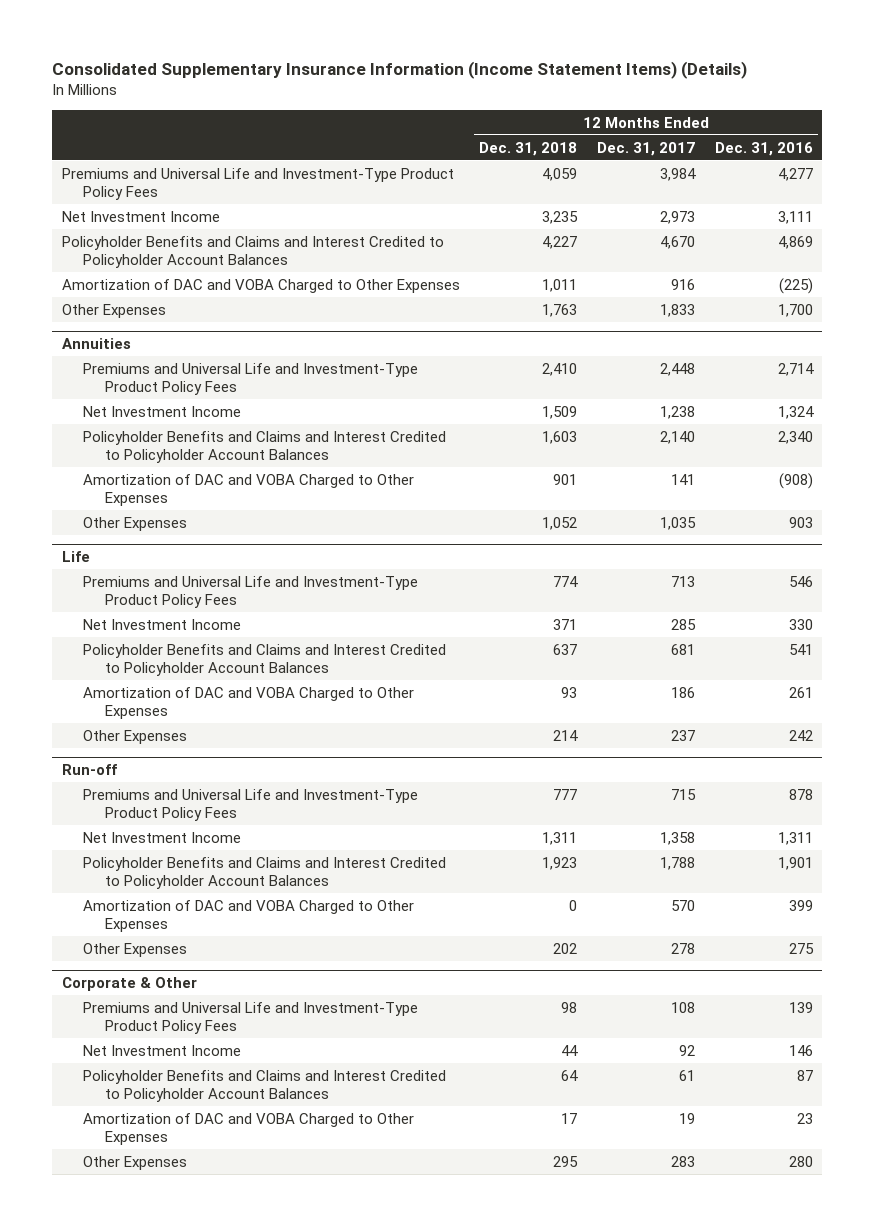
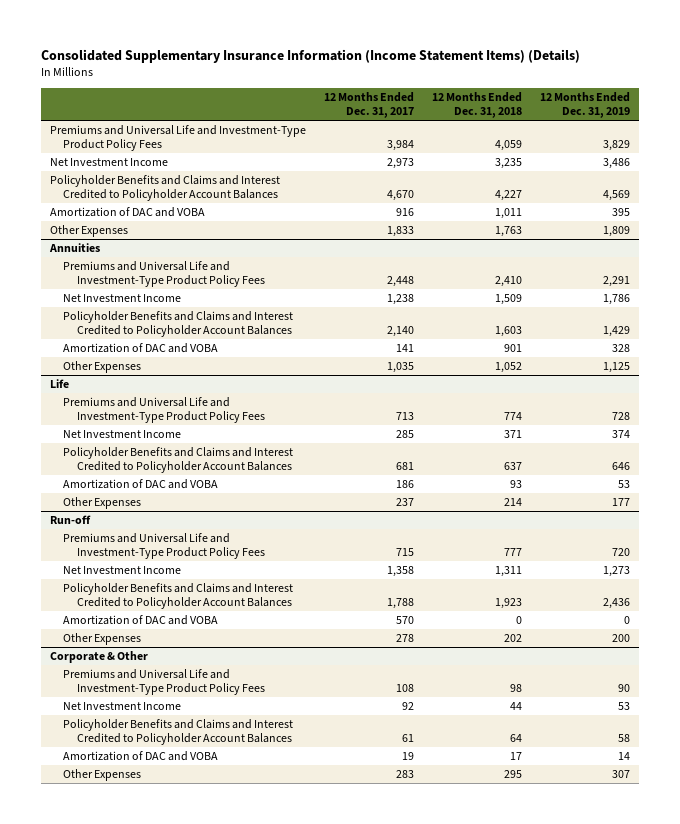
- | 12 Months Ended Dec. 31, 2018 | 12 Months Ended Dec. 31, 2017 | 12 Months Ended Dec. 31, 2016
+ | 12 Months Ended Dec. 31, 2017 | 12 Months Ended Dec. 31, 2018 | 12 Months Ended Dec. 31, 2019
- Amortization of DAC and VOBA Charged to Other Expenses | 1,011 | 916 | (225)
+ Amortization of DAC and VOBA | 916 | 1,011 | 395
@ Annuities
- Amortization of DAC and VOBA Charged to Other Expenses | 901 | 141 | (908)
+ Amortization of DAC and VOBA | 141 | 901 | 328
@ Life
- Amortization of DAC and VOBA Charged to Other Expenses | 93 | 186 | 261
+ Amortization of DAC and VOBA | 186 | 93 | 53
@ Run-off
- Amortization of DAC and VOBA Charged to Other Expenses | 0 | 570 | 399
+ Amortization of DAC and VOBA | 570 | 0 | 0
@ Corporate & Other
- Amortization of DAC and VOBA Charged to Other Expenses | 17 | 19 | 23
+ Amortization of DAC and VOBA | 19 | 17 | 14

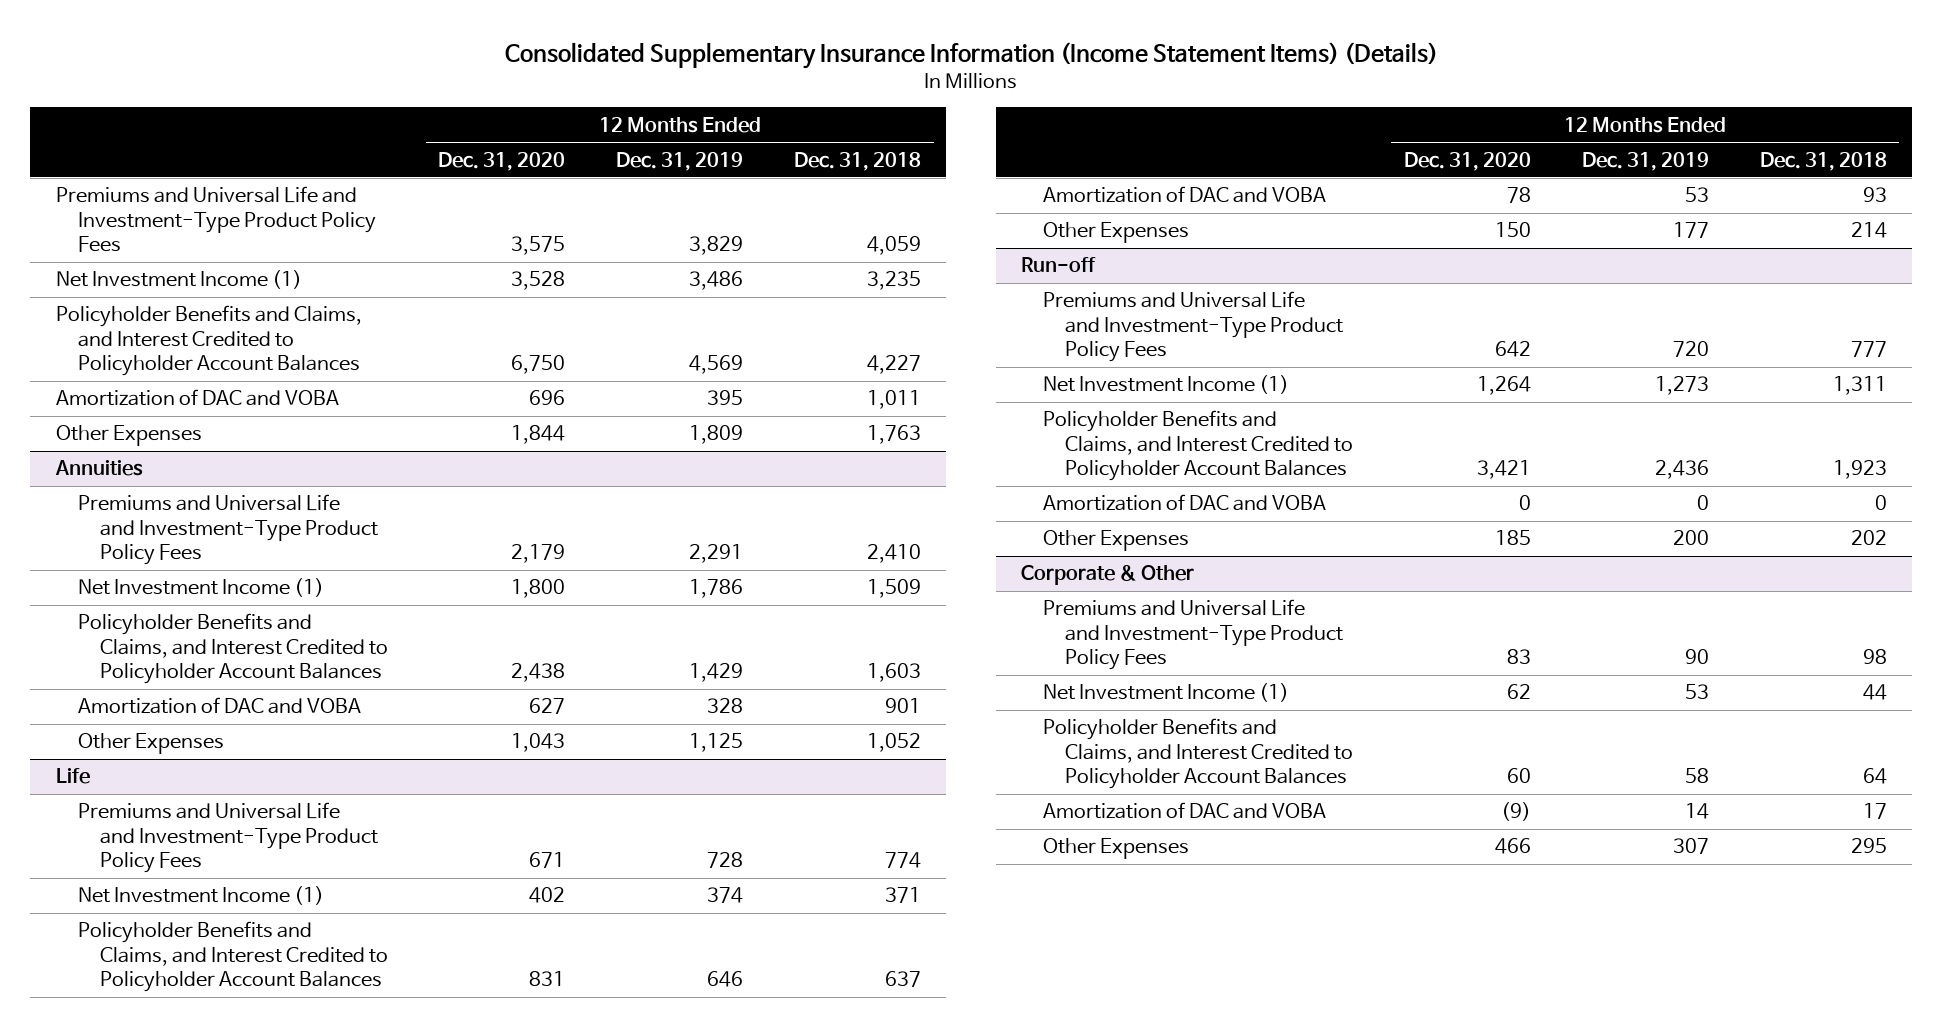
- | 12 Months Ended Dec. 31, 2017 | 12 Months Ended Dec. 31, 2018 | 12 Months Ended Dec. 31, 2019
+ | 12 Months Ended Dec. 31, 2020 | 12 Months Ended Dec. 31, 2019 | 12 Months Ended Dec. 31, 2018
- Net Investment Income | 2,973 | 3,235 | 3,486
- Policyholder Benefits and Claims and Interest Credited to Policyholder Account Balances | 4,670 | 4,227 | 4,569
+ Net Investment Income (1) | 3,528 | 3,486 | 3,235
+ Policyholder Benefits and Claims, and Interest Credited to Policyholder Account Balances | 6,750 | 4,569 | 4,227
@ Annuities
- Net Investment Income | 1,238 | 1,509 | 1,786
- Policyholder Benefits and Claims and Interest Credited to Policyholder Account Balances | 2,140 | 1,603 | 1,429
+ Net Investment Income (1) | 1,800 | 1,786 | 1,509
+ Policyholder Benefits and Claims, and Interest Credited to Policyholder Account Balances | 2,438 | 1,429 | 1,603
@ Life
- Net Investment Income | 285 | 371 | 374
- Policyholder Benefits and Claims and Interest Credited to Policyholder Account Balances | 681 | 637 | 646
+ Net Investment Income (1) | 402 | 374 | 371
+ Policyholder Benefits and Claims, and Interest Credited to Policyholder Account Balances | 831 | 646 | 637
@ Run-off
- Net Investment Income | 1,358 | 1,311 | 1,273
- Policyholder Benefits and Claims and Interest Credited to Policyholder Account Balances | 1,788 | 1,923 | 2,436
+ Net Investment Income (1) | 1,264 | 1,273 | 1,311
+ Policyholder Benefits and Claims, and Interest Credited to Policyholder Account Balances | 3,421 | 2,436 | 1,923
@ Corporate & Other
- Net Investment Income | 92 | 44 | 53
- Policyholder Benefits and Claims and Interest Credited to Policyholder Account Balances | 61 | 64 | 58
+ Net Investment Income (1) | 62 | 53 | 44
+ Policyholder Benefits and Claims, and Interest Credited to Policyholder Account Balances | 60 | 58 | 64

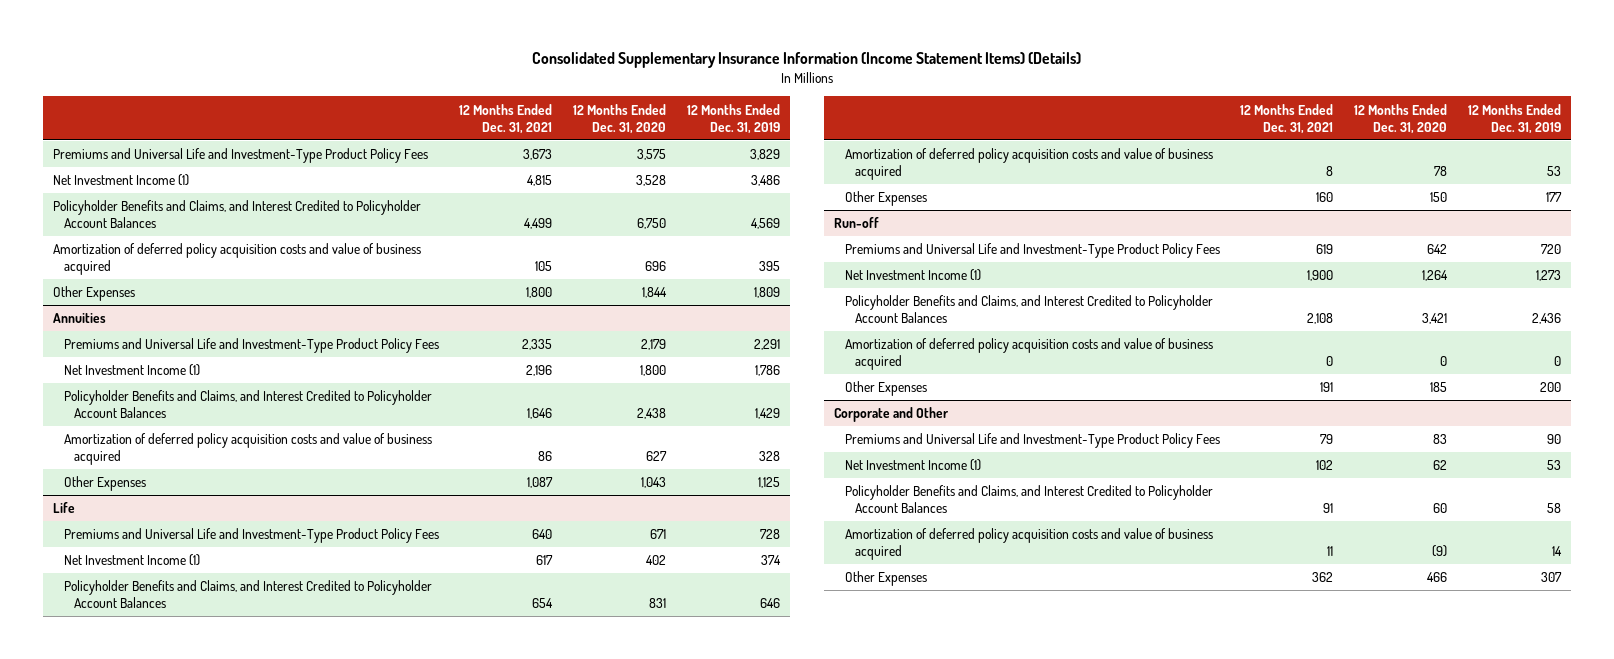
- | 12 Months Ended Dec. 31, 2020 | 12 Months Ended Dec. 31, 2019 | 12 Months Ended Dec. 31, 2018
+ | 12 Months Ended Dec. 31, 2021 | 12 Months Ended Dec. 31, 2020 | 12 Months Ended Dec. 31, 2019
- Amortization of DAC and VOBA | 696 | 395 | 1,011
+ Amortization of deferred policy acquisition costs and value of business acquired | 105 | 696 | 395
@ Annuities
- Amortization of DAC and VOBA | 627 | 328 | 901
+ Amortization of deferred policy acquisition costs and value of business acquired | 86 | 627 | 328
@ Life
- Amortization of DAC and VOBA | 78 | 53 | 93
+ Amortization of deferred policy acquisition costs and value of business acquired | 8 | 78 | 53
@ Run-off
- Amortization of DAC and VOBA | 0 | 0 | 0
+ Amortization of deferred policy acquisition costs and value of business acquired | 0 | 0 | 0
- Corporate & Other
+ Corporate and Other
- Amortization of DAC and VOBA | (9) | 14 | 17
+ Amortization of deferred policy acquisition costs and value of business acquired | 11 | (9) | 14

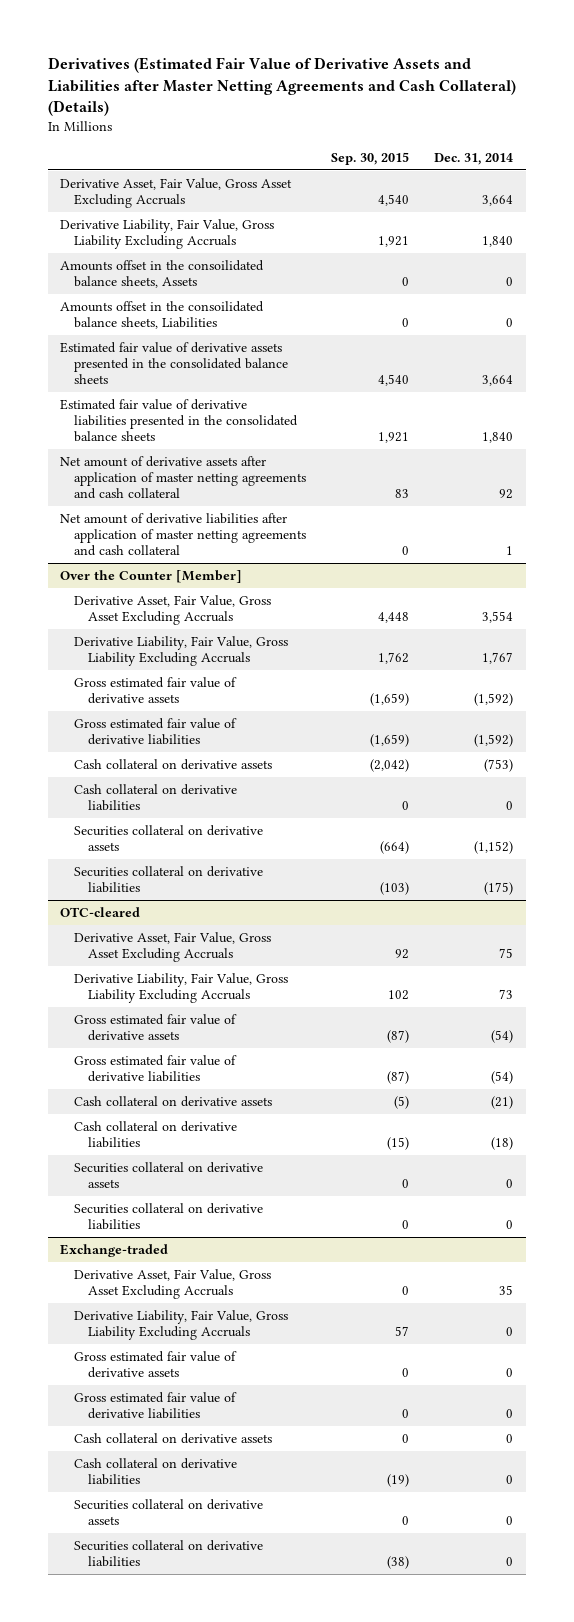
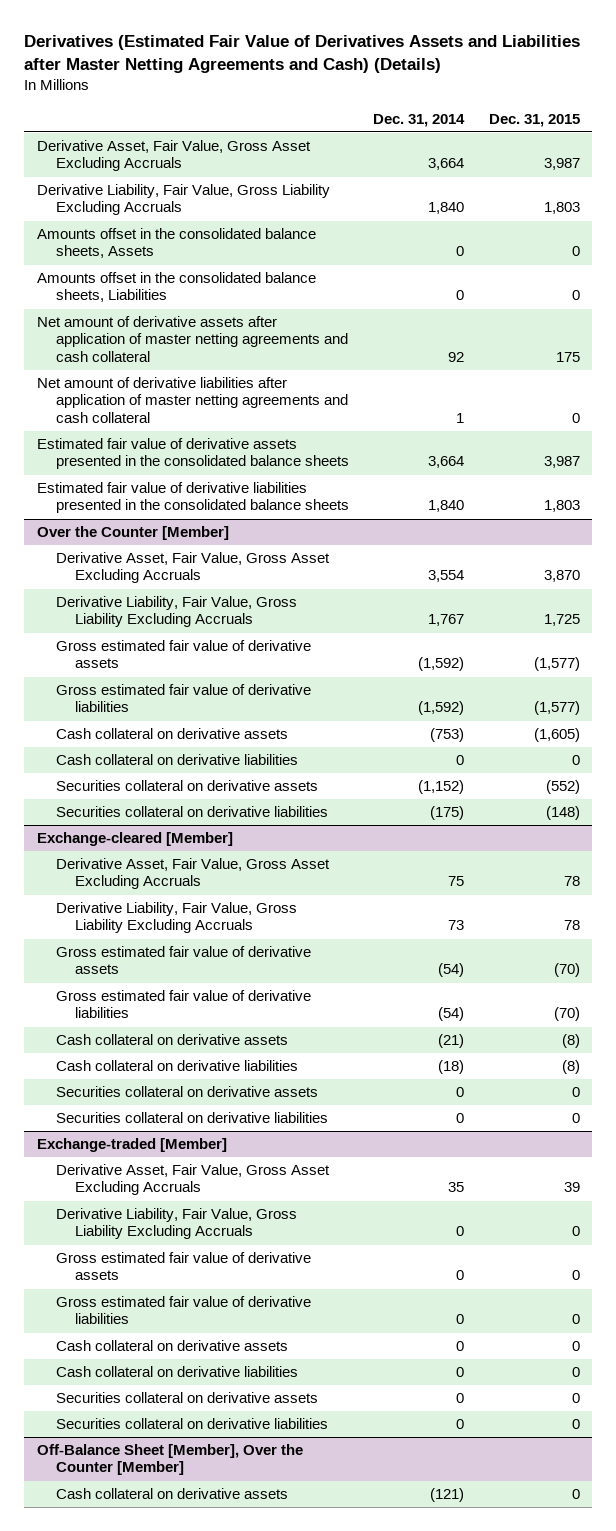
- Derivatives (Estimated Fair Value of Derivative Assets and Liabilities after Master Netting Agreements and Cash Collateral) (Details)
+ Derivatives (Estimated Fair Value of Derivatives Assets and Liabilities after Master Netting Agreements and Cash) (Details)
- | Sep. 30, 2015 | Dec. 31, 2014
+ | Dec. 31, 2014 | Dec. 31, 2015
- Amounts offset in the consoilidated balance sheets, Assets | 0 | 0
- Amounts offset in the consoilidated balance sheets, Liabilities | 0 | 0
+ Amounts offset in the consolidated balance sheets, Assets | 0 | 0
+ Amounts offset in the consolidated balance sheets, Liabilities | 0 | 0
moved down: Estimated fair value of derivative assets presented in the consolidated balance sheets | 3,664 | 3,987
moved down: Estimated fair value of derivative liabilities presented in the consolidated balance sheets | 1,840 | 1,803
- OTC-cleared
+ Exchange-cleared [Member]
- Exchange-traded
+ Exchange-traded [Member]
+ Off-Balance Sheet [Member], Over the Counter [Member]
+ Cash collateral on derivative assets | (121) | 0

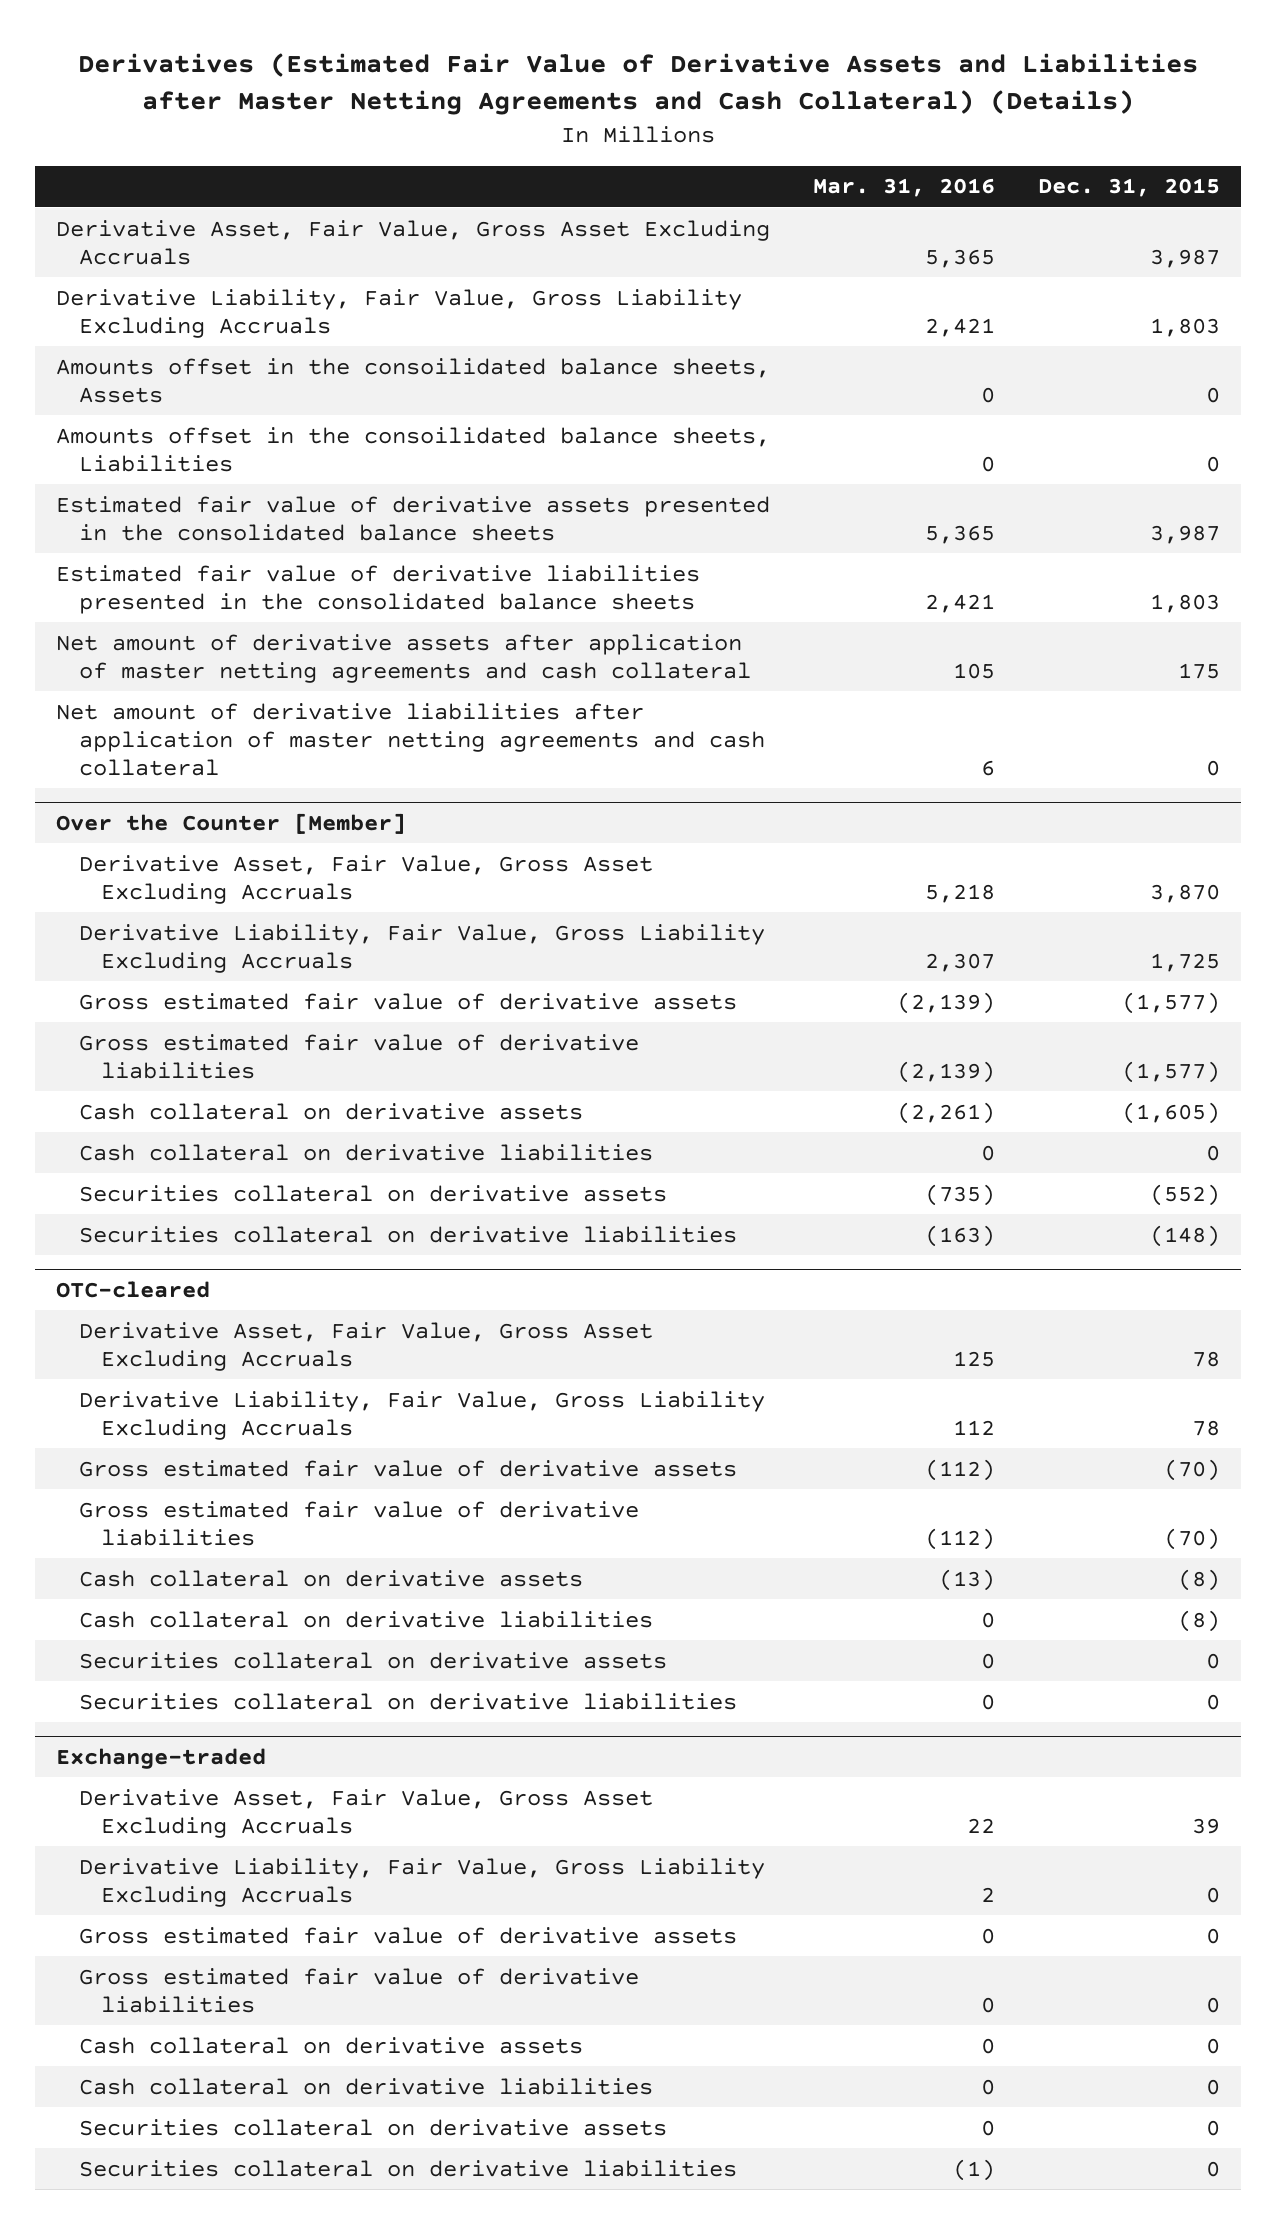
- Derivatives (Estimated Fair Value of Derivatives Assets and Liabilities after Master Netting Agreements and Cash) (Details)
+ Derivatives (Estimated Fair Value of Derivative Assets and Liabilities after Master Netting Agreements and Cash Collateral) (Details)
- | Dec. 31, 2014 | Dec. 31, 2015
+ | Mar. 31, 2016 | Dec. 31, 2015
- Amounts offset in the consolidated balance sheets, Assets | 0 | 0
- Amounts offset in the consolidated balance sheets, Liabilities | 0 | 0
+ Amounts offset in the consoilidated balance sheets, Assets | 0 | 0
+ Amounts offset in the consoilidated balance sheets, Liabilities | 0 | 0
moved down: Net amount of derivative assets after application of master netting agreements and cash collateral | 105 | 175
moved down: Net amount of derivative liabilities after application of master netting agreements and cash collateral | 6 | 0
- Exchange-cleared [Member]
+ OTC-cleared
- Exchange-traded [Member]
+ Exchange-traded
- Off-Balance Sheet [Member], Over the Counter [Member]
- Cash collateral on derivative assets | (121) | 0

